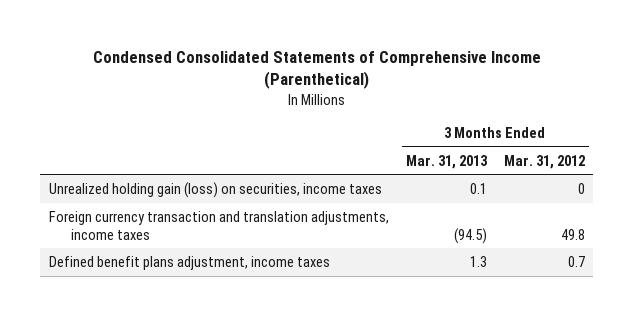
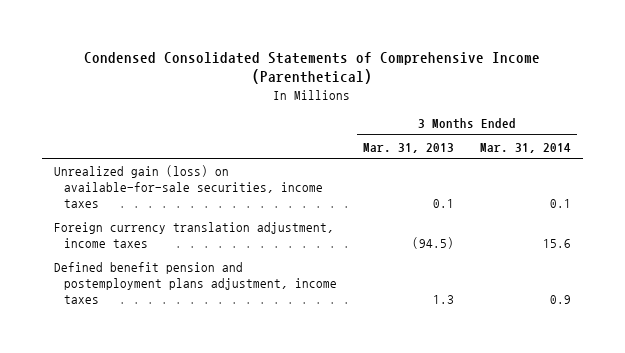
- | 3 Months Ended Mar. 31, 2013 | 3 Months Ended Mar. 31, 2012
+ | 3 Months Ended Mar. 31, 2013 | 3 Months Ended Mar. 31, 2014
- Unrealized holding gain (loss) on securities, income taxes | 0.1 | 0
- Foreign currency transaction and translation adjustments, income taxes | (94.5) | 49.8
- Defined benefit plans adjustment, income taxes | 1.3 | 0.7
+ Unrealized gain (loss) on available-for-sale securities, income taxes | 0.1 | 0.1
+ Foreign currency translation adjustment, income taxes | (94.5) | 15.6
+ Defined benefit pension and postemployment plans adjustment, income taxes | 1.3 | 0.9

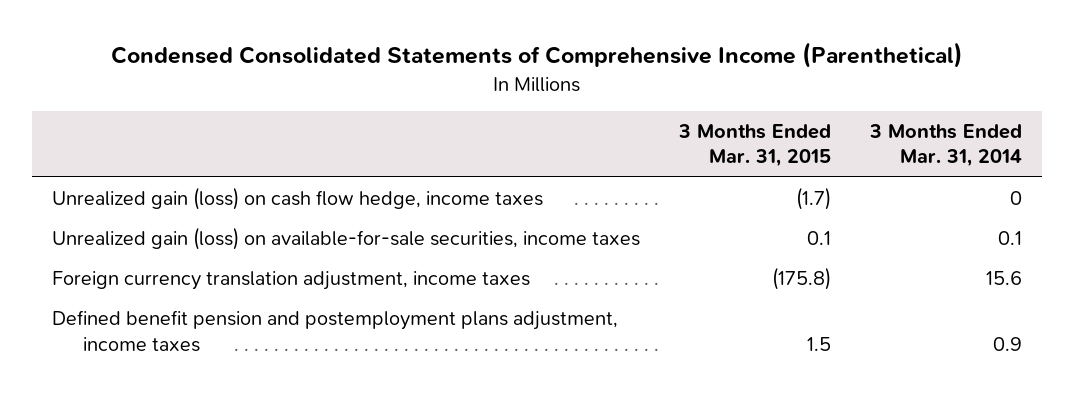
- | 3 Months Ended Mar. 31, 2013 | 3 Months Ended Mar. 31, 2014
+ | 3 Months Ended Mar. 31, 2015 | 3 Months Ended Mar. 31, 2014
+ Unrealized gain (loss) on cash flow hedge, income taxes | (1.7) | 0

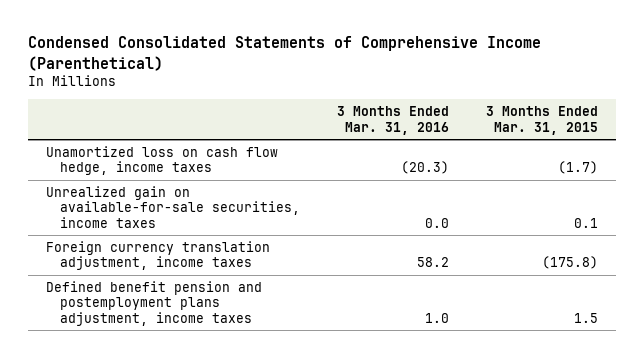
- | 3 Months Ended Mar. 31, 2015 | 3 Months Ended Mar. 31, 2014
+ | 3 Months Ended Mar. 31, 2016 | 3 Months Ended Mar. 31, 2015
- Unrealized gain (loss) on cash flow hedge, income taxes | (1.7) | 0
- Unrealized gain (loss) on available-for-sale securities, income taxes | 0.1 | 0.1
+ Unamortized loss on cash flow hedge, income taxes | (20.3) | (1.7)
+ Unrealized gain on available-for-sale securities, income taxes | 0.0 | 0.1

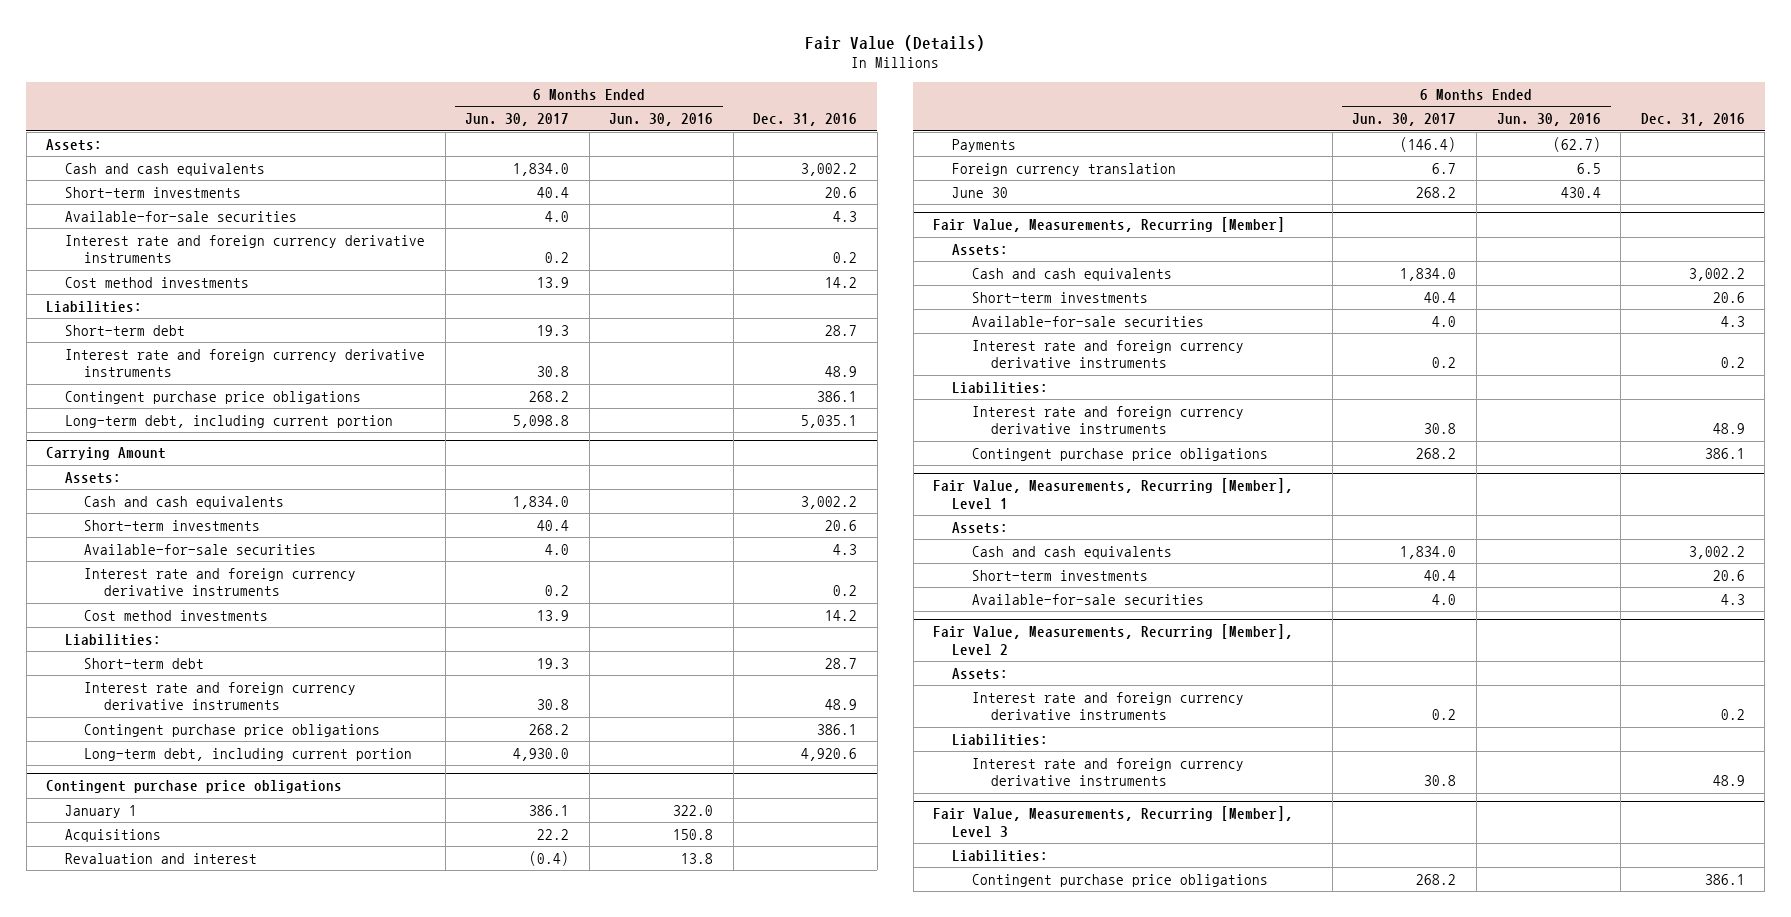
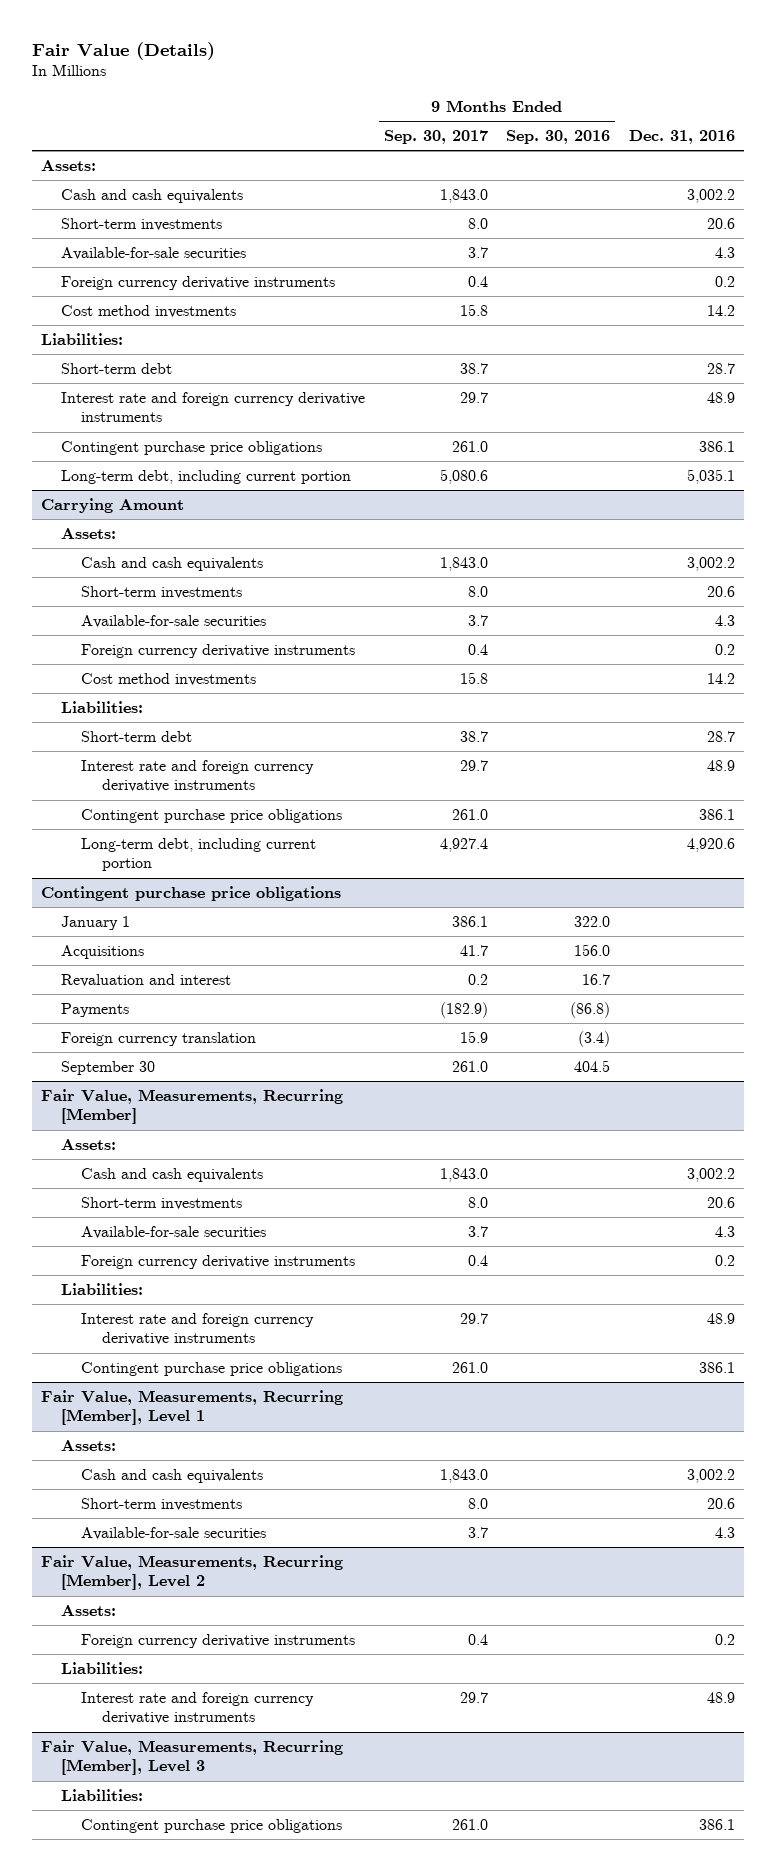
- | 6 Months Ended Jun. 30, 2017 | 6 Months Ended Jun. 30, 2016 | Dec. 31, 2016
+ | 9 Months Ended Sep. 30, 2017 | 9 Months Ended Sep. 30, 2016 | Dec. 31, 2016
- Interest rate and foreign currency derivative instruments | 0.2 | | 0.2
+ Foreign currency derivative instruments | 0.4 | | 0.2
@ Carrying Amount
- Interest rate and foreign currency derivative instruments | 0.2 | | 0.2
+ Foreign currency derivative instruments | 0.4 | | 0.2
@ Contingent purchase price obligations
- June 30 | 268.2 | 430.4 |
+ September 30 | 261.0 | 404.5 |
@ Fair Value, Measurements, Recurring [Member]
- Interest rate and foreign currency derivative instruments | 0.2 | | 0.2
+ Foreign currency derivative instruments | 0.4 | | 0.2
@ Fair Value, Measurements, Recurring [Member], Level 2
- Interest rate and foreign currency derivative instruments | 0.2 | | 0.2
+ Foreign currency derivative instruments | 0.4 | | 0.2

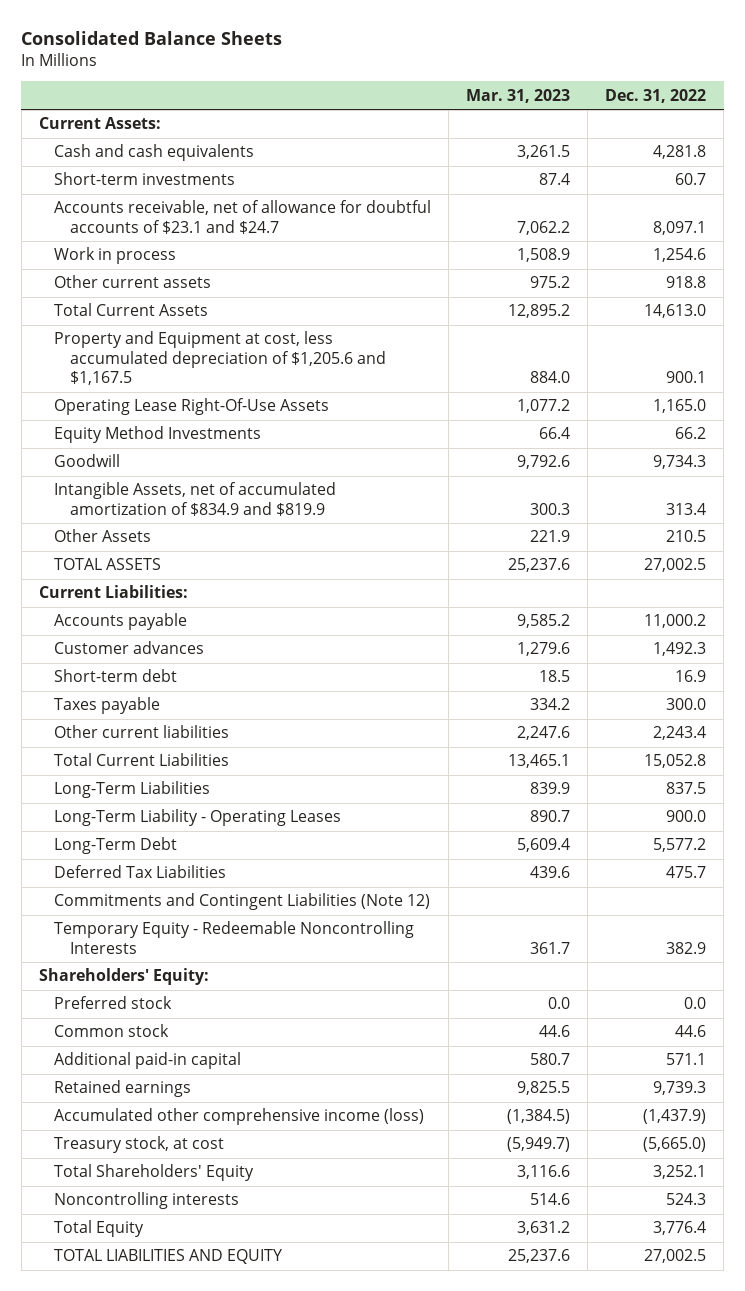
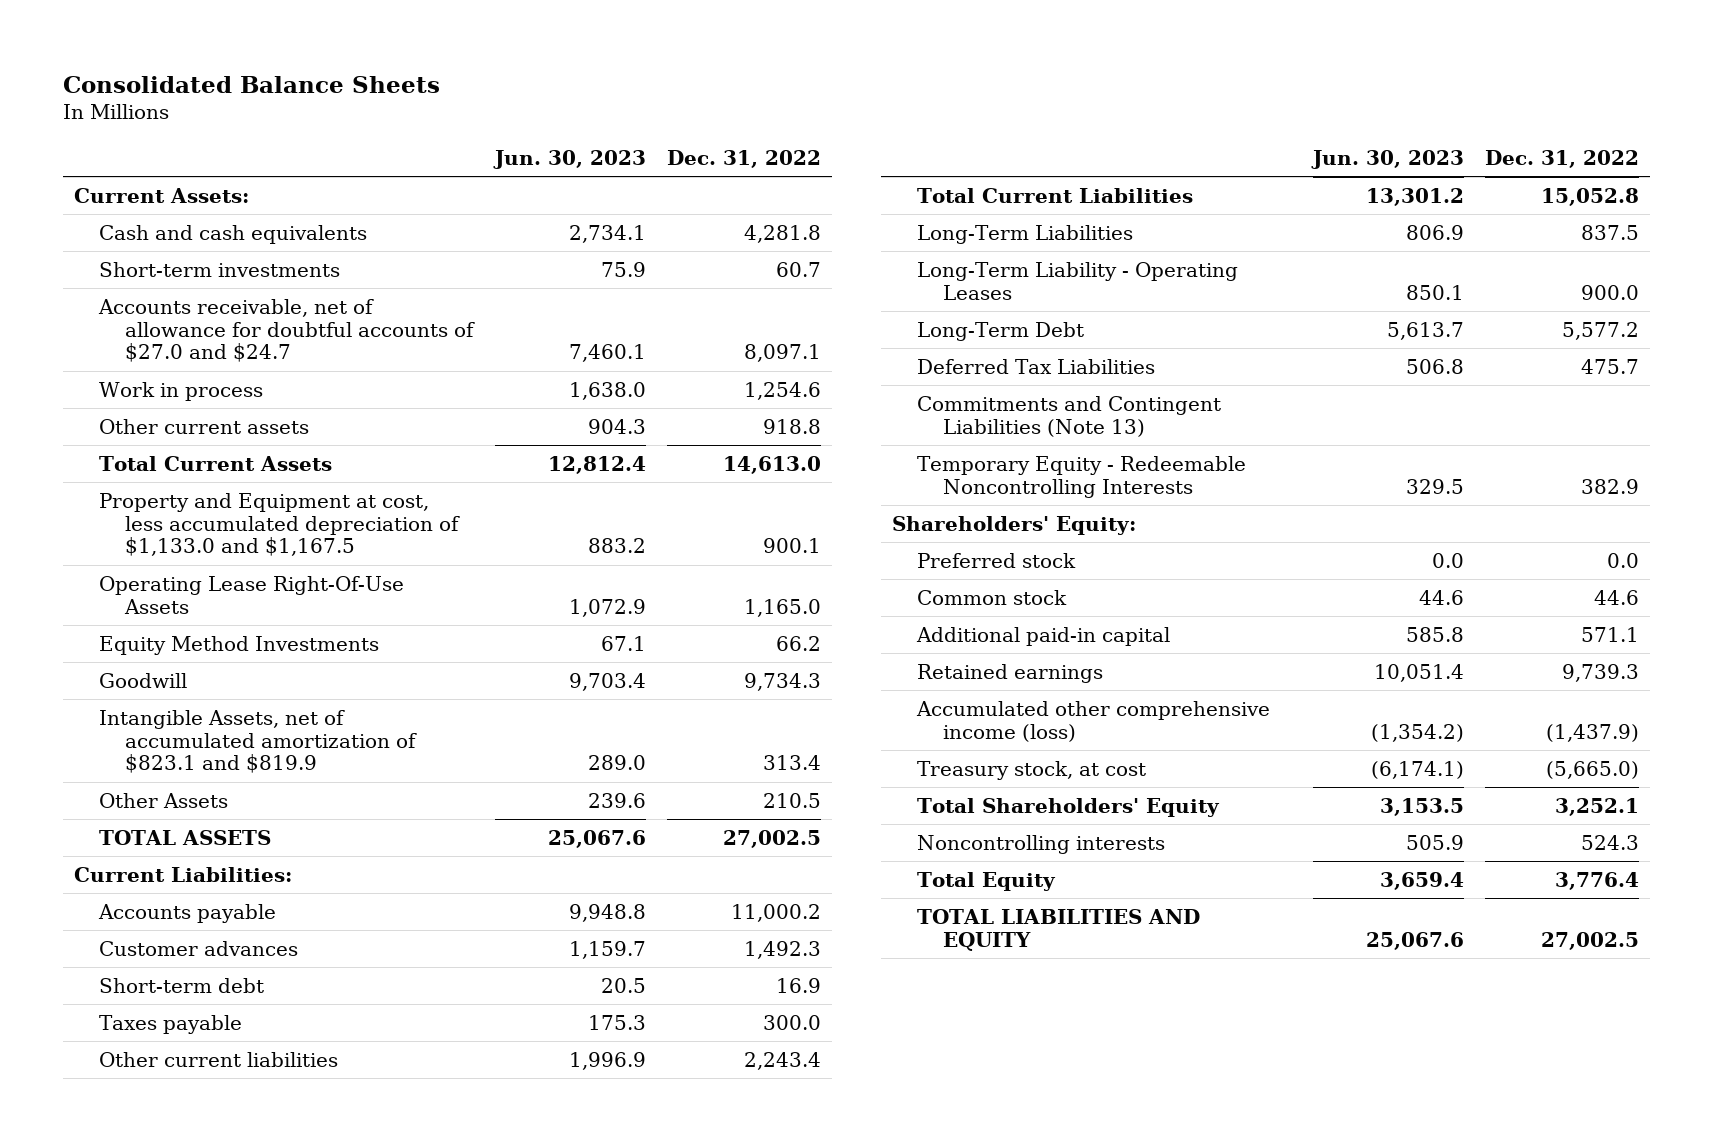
- | Mar. 31, 2023 | Dec. 31, 2022
+ | Jun. 30, 2023 | Dec. 31, 2022
- Accounts receivable, net of allowance for doubtful accounts of $23.1 and $24.7 | 7,062.2 | 8,097.1
+ Accounts receivable, net of allowance for doubtful accounts of $27.0 and $24.7 | 7,460.1 | 8,097.1
- Property and Equipment at cost, less accumulated depreciation of $1,205.6 and $1,167.5 | 884.0 | 900.1
+ Property and Equipment at cost, less accumulated depreciation of $1,133.0 and $1,167.5 | 883.2 | 900.1
- Intangible Assets, net of accumulated amortization of $834.9 and $819.9 | 300.3 | 313.4
+ Intangible Assets, net of accumulated amortization of $823.1 and $819.9 | 289.0 | 313.4
- Commitments and Contingent Liabilities (Note 12)
+ Commitments and Contingent Liabilities (Note 13)

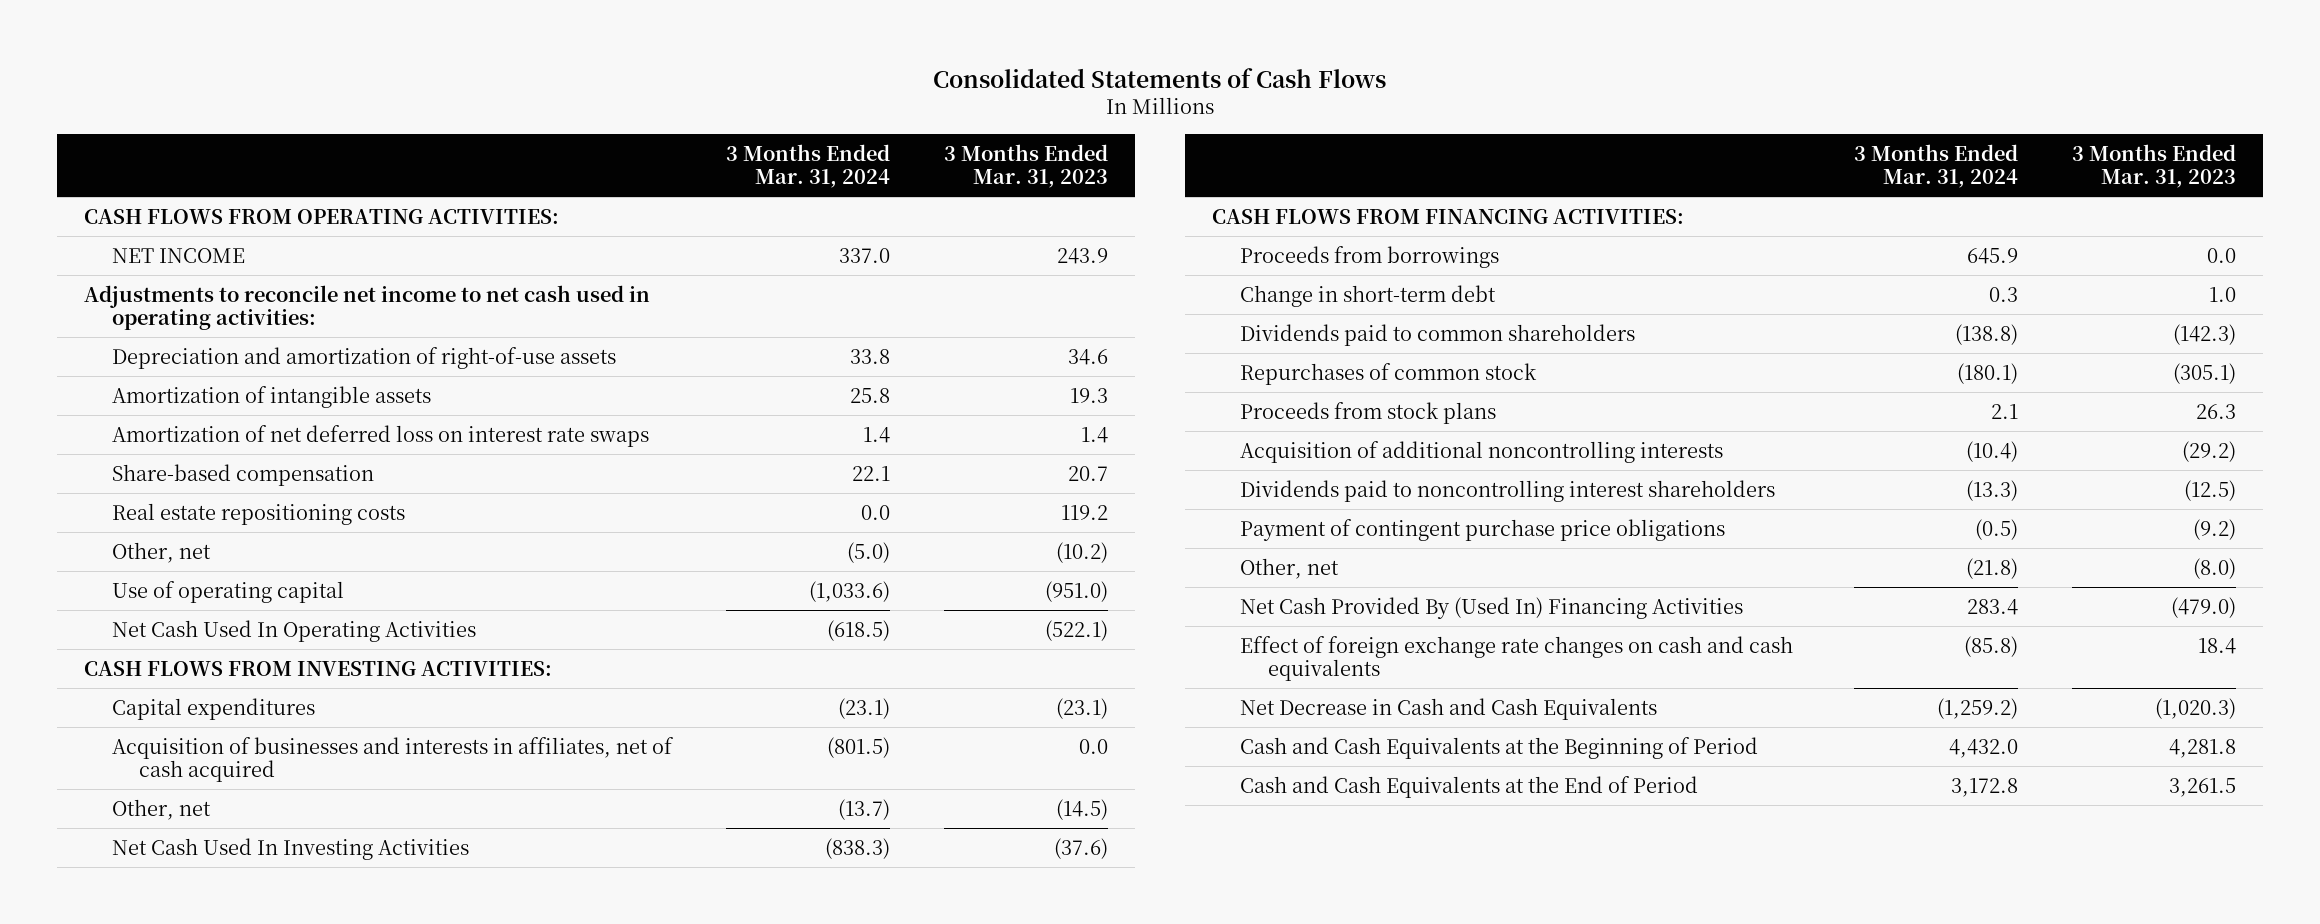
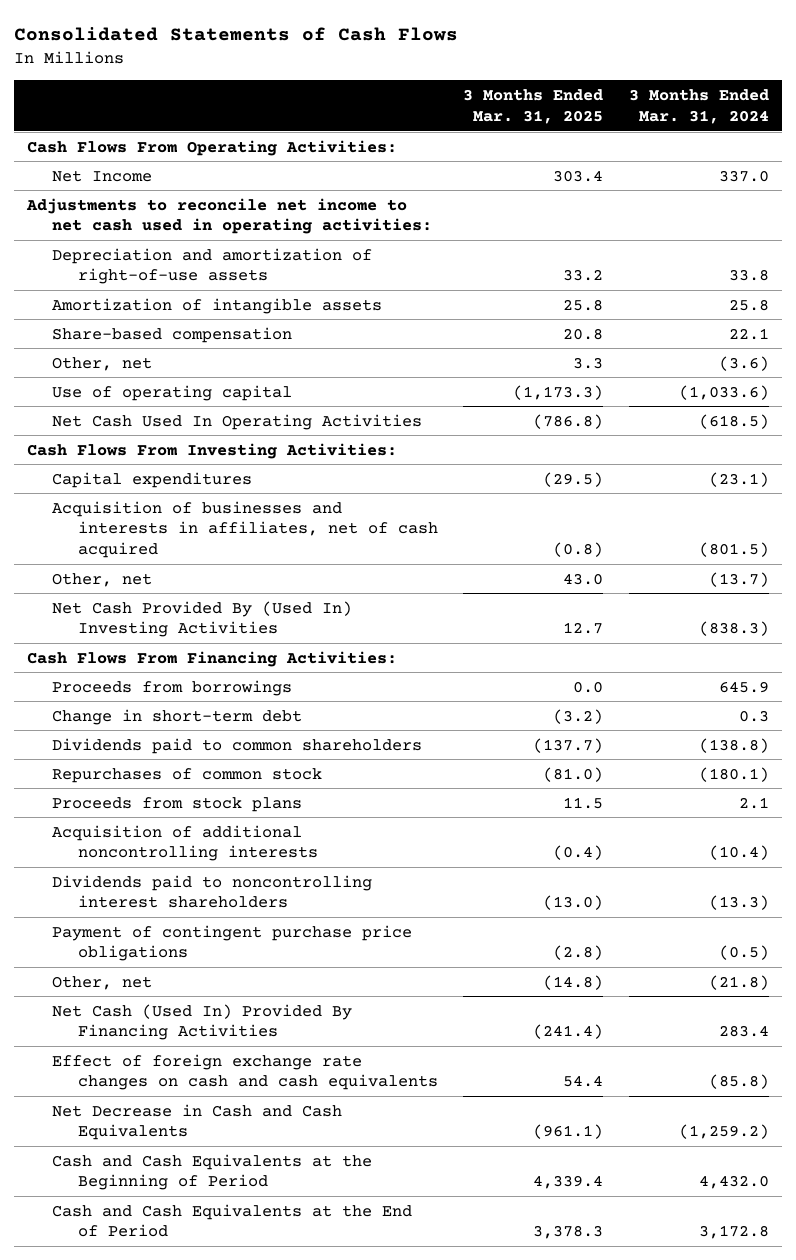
- | 3 Months Ended Mar. 31, 2024 | 3 Months Ended Mar. 31, 2023
+ | 3 Months Ended Mar. 31, 2025 | 3 Months Ended Mar. 31, 2024
- CASH FLOWS FROM OPERATING ACTIVITIES:
- NET INCOME | 337.0 | 243.9
+ Cash Flows From Operating Activities:
+ Net Income | 303.4 | 337.0
- Amortization of net deferred loss on interest rate swaps | 1.4 | 1.4
- Real estate repositioning costs | 0.0 | 119.2
- Other, net | (5.0) | (10.2)
+ Other, net | 3.3 | (3.6)
- CASH FLOWS FROM INVESTING ACTIVITIES:
+ Cash Flows From Investing Activities:
- Net Cash Used In Investing Activities | (838.3) | (37.6)
- CASH FLOWS FROM FINANCING ACTIVITIES:
+ Net Cash Provided By (Used In) Investing Activities | 12.7 | (838.3)
+ Cash Flows From Financing Activities:
- Net Cash Provided By (Used In) Financing Activities | 283.4 | (479.0)
+ Net Cash (Used In) Provided By Financing Activities | (241.4) | 283.4

